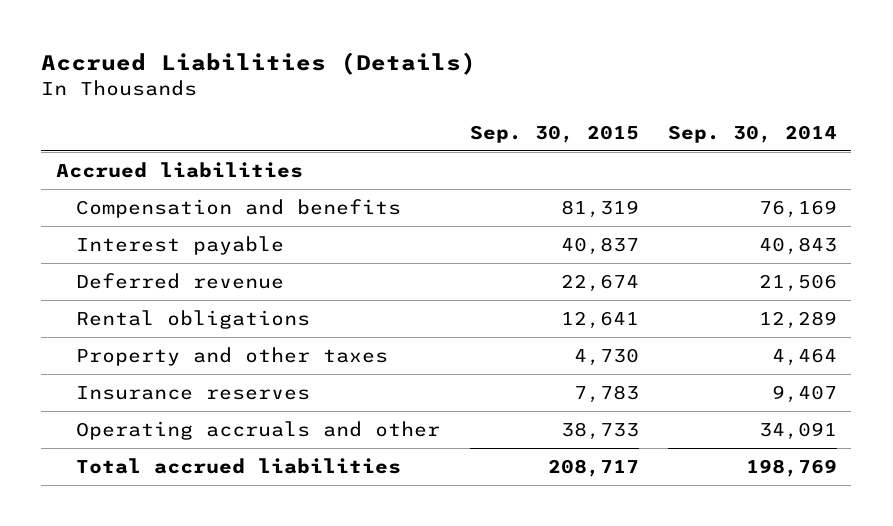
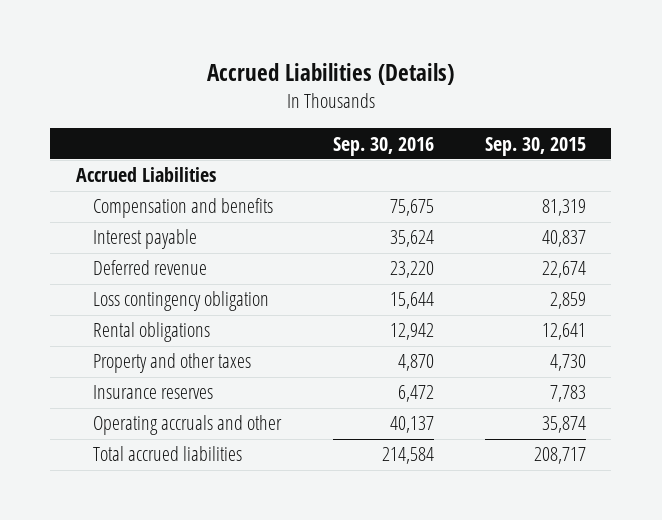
- | Sep. 30, 2015 | Sep. 30, 2014
+ | Sep. 30, 2016 | Sep. 30, 2015
- Accrued liabilities
+ Accrued Liabilities
+ Loss contingency obligation | 15,644 | 2,859
- Operating accruals and other | 38,733 | 34,091
+ Operating accruals and other | 40,137 | 35,874

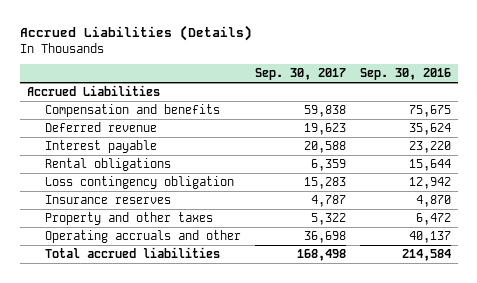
- | Sep. 30, 2016 | Sep. 30, 2015
+ | Sep. 30, 2017 | Sep. 30, 2016
- Interest payable | 35,624 | 40,837
- Deferred revenue | 23,220 | 22,674
- Loss contingency obligation | 15,644 | 2,859
- Rental obligations | 12,942 | 12,641
- Property and other taxes | 4,870 | 4,730
- Insurance reserves | 6,472 | 7,783
+ Deferred revenue | 19,623 | 35,624
+ Interest payable | 20,588 | 23,220
+ Rental obligations | 6,359 | 15,644
+ Loss contingency obligation | 15,283 | 12,942
+ Insurance reserves | 4,787 | 4,870
+ Property and other taxes | 5,322 | 6,472

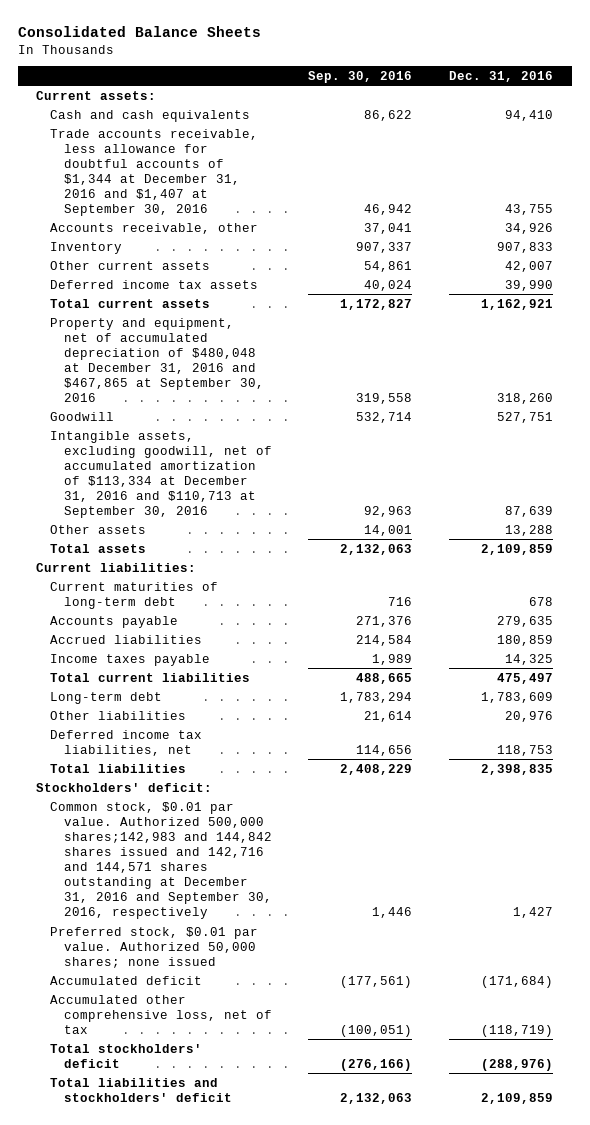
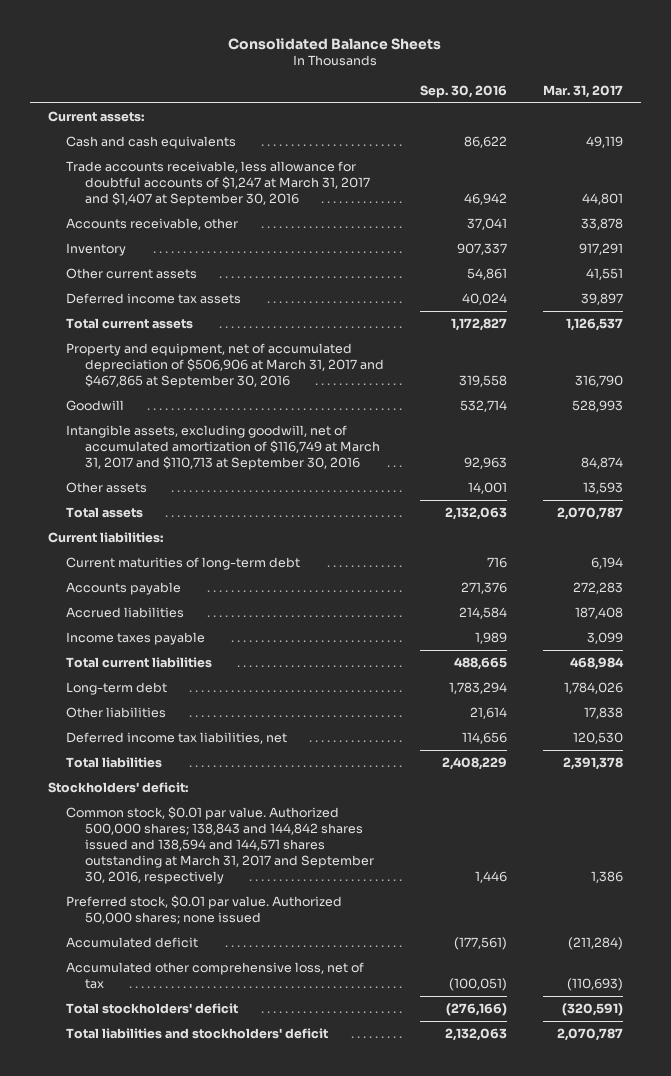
- | Sep. 30, 2016 | Dec. 31, 2016
+ | Sep. 30, 2016 | Mar. 31, 2017
- Trade accounts receivable, less allowance for doubtful accounts of $1,344 at December 31, 2016 and $1,407 at September 30, 2016 | 46,942 | 43,755
+ Trade accounts receivable, less allowance for doubtful accounts of $1,247 at March 31, 2017 and $1,407 at September 30, 2016 | 46,942 | 44,801
- Property and equipment, net of accumulated depreciation of $480,048 at December 31, 2016 and $467,865 at September 30, 2016 | 319,558 | 318,260
+ Property and equipment, net of accumulated depreciation of $506,906 at March 31, 2017 and $467,865 at September 30, 2016 | 319,558 | 316,790
- Intangible assets, excluding goodwill, net of accumulated amortization of $113,334 at December 31, 2016 and $110,713 at September 30, 2016 | 92,963 | 87,639
+ Intangible assets, excluding goodwill, net of accumulated amortization of $116,749 at March 31, 2017 and $110,713 at September 30, 2016 | 92,963 | 84,874
- Common stock, $0.01 par value. Authorized 500,000 shares;142,983 and 144,842 shares issued and 142,716 and 144,571 shares outstanding at December 31, 2016 and September 30, 2016, respectively | 1,446 | 1,427
+ Common stock, $0.01 par value. Authorized 500,000 shares; 138,843 and 144,842 shares issued and 138,594 and 144,571 shares outstanding at March 31, 2017 and September 30, 2016, respectively | 1,446 | 1,386

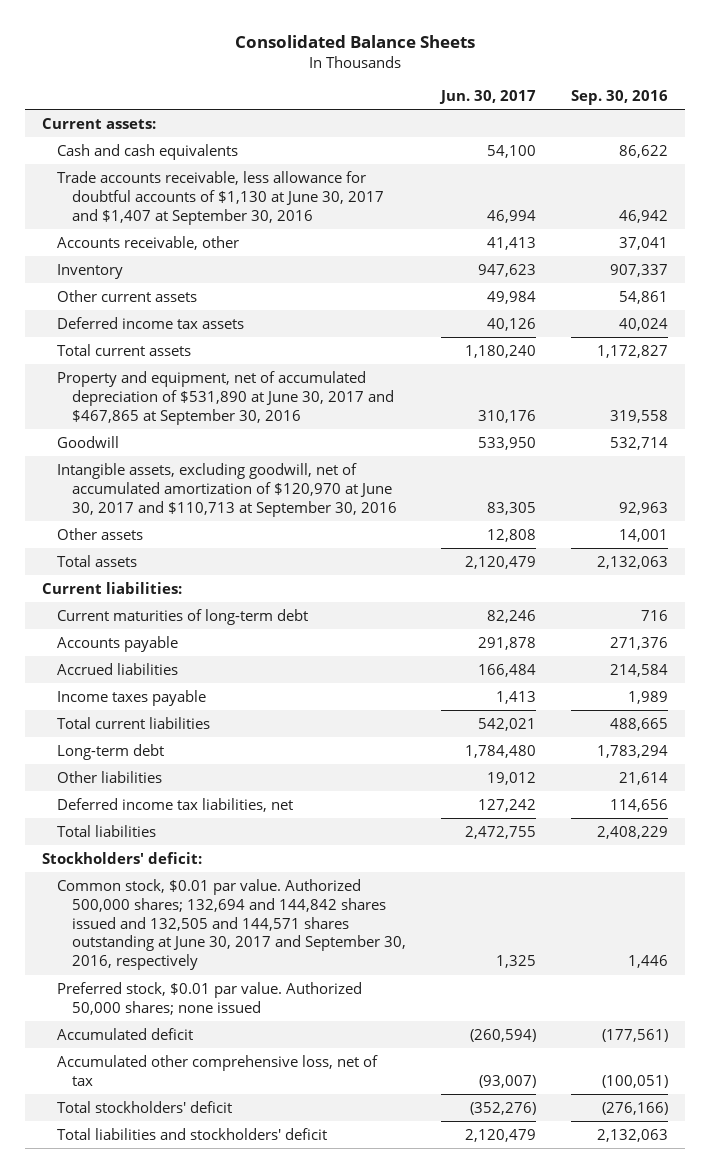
- | Sep. 30, 2016 | Mar. 31, 2017
+ | Jun. 30, 2017 | Sep. 30, 2016
- Trade accounts receivable, less allowance for doubtful accounts of $1,247 at March 31, 2017 and $1,407 at September 30, 2016 | 46,942 | 44,801
+ Trade accounts receivable, less allowance for doubtful accounts of $1,130 at June 30, 2017 and $1,407 at September 30, 2016 | 46,994 | 46,942
- Property and equipment, net of accumulated depreciation of $506,906 at March 31, 2017 and $467,865 at September 30, 2016 | 319,558 | 316,790
+ Property and equipment, net of accumulated depreciation of $531,890 at June 30, 2017 and $467,865 at September 30, 2016 | 310,176 | 319,558
- Intangible assets, excluding goodwill, net of accumulated amortization of $116,749 at March 31, 2017 and $110,713 at September 30, 2016 | 92,963 | 84,874
+ Intangible assets, excluding goodwill, net of accumulated amortization of $120,970 at June 30, 2017 and $110,713 at September 30, 2016 | 83,305 | 92,963
- Common stock, $0.01 par value. Authorized 500,000 shares; 138,843 and 144,842 shares issued and 138,594 and 144,571 shares outstanding at March 31, 2017 and September 30, 2016, respectively | 1,446 | 1,386
+ Common stock, $0.01 par value. Authorized 500,000 shares; 132,694 and 144,842 shares issued and 132,505 and 144,571 shares outstanding at June 30, 2017 and September 30, 2016, respectively | 1,325 | 1,446

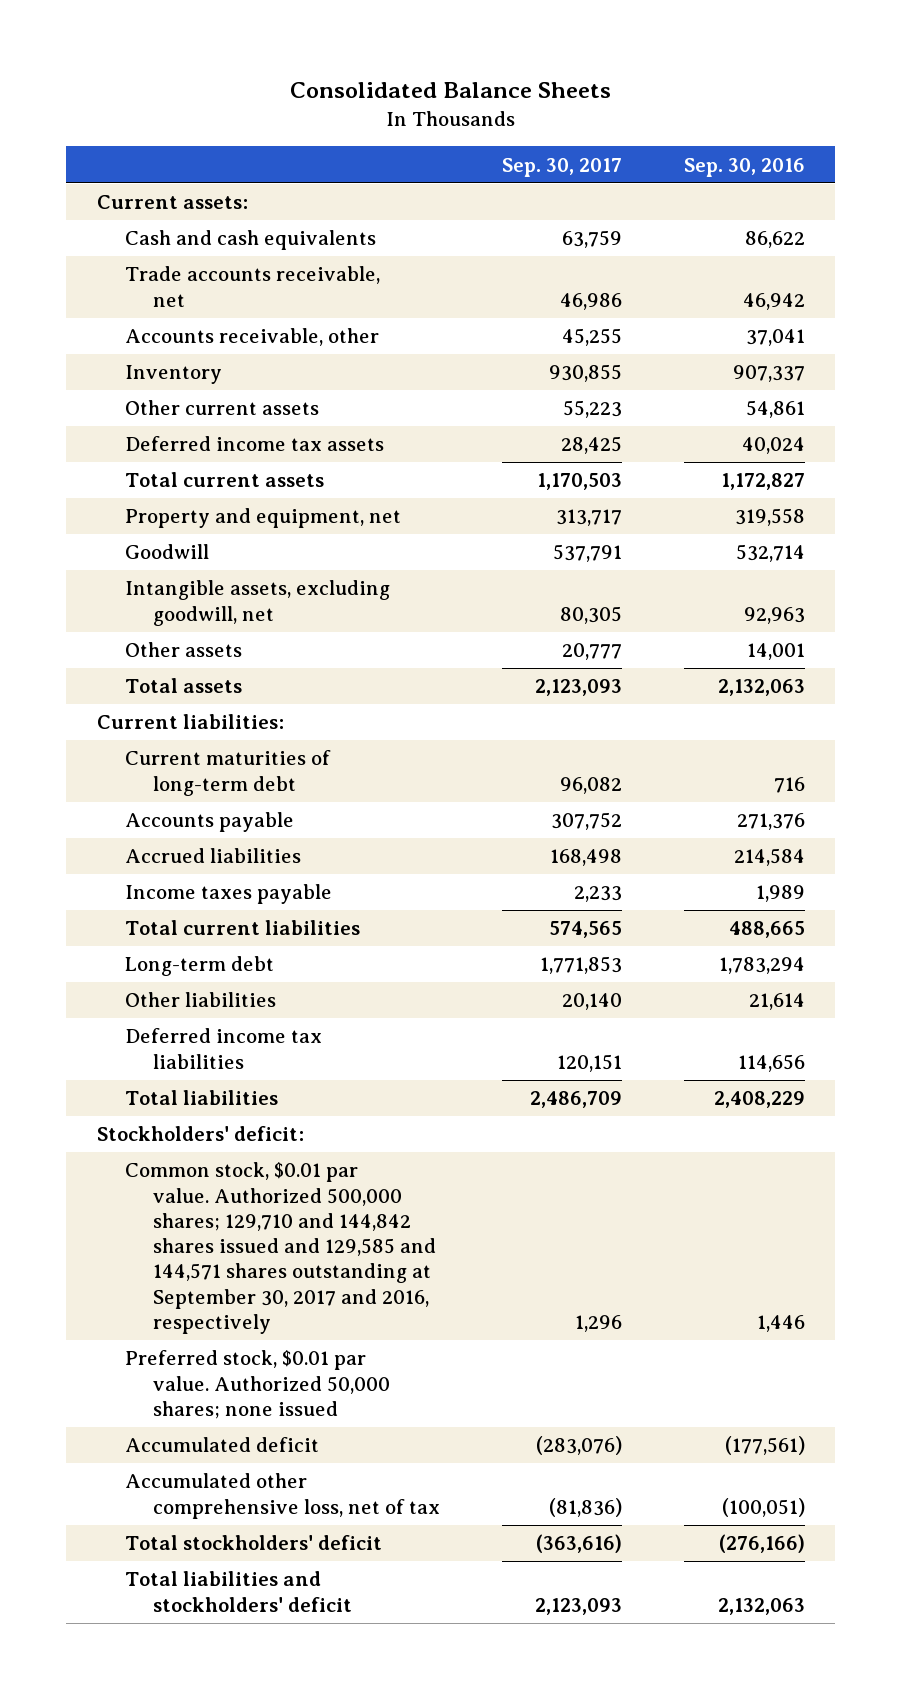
- | Jun. 30, 2017 | Sep. 30, 2016
+ | Sep. 30, 2017 | Sep. 30, 2016
- Trade accounts receivable, less allowance for doubtful accounts of $1,130 at June 30, 2017 and $1,407 at September 30, 2016 | 46,994 | 46,942
+ Trade accounts receivable, net | 46,986 | 46,942
- Property and equipment, net of accumulated depreciation of $531,890 at June 30, 2017 and $467,865 at September 30, 2016 | 310,176 | 319,558
+ Property and equipment, net | 313,717 | 319,558
- Intangible assets, excluding goodwill, net of accumulated amortization of $120,970 at June 30, 2017 and $110,713 at September 30, 2016 | 83,305 | 92,963
+ Intangible assets, excluding goodwill, net | 80,305 | 92,963
- Deferred income tax liabilities, net | 127,242 | 114,656
+ Deferred income tax liabilities | 120,151 | 114,656
- Common stock, $0.01 par value. Authorized 500,000 shares; 132,694 and 144,842 shares issued and 132,505 and 144,571 shares outstanding at June 30, 2017 and September 30, 2016, respectively | 1,325 | 1,446
+ Common stock, $0.01 par value. Authorized 500,000 shares; 129,710 and 144,842 shares issued and 129,585 and 144,571 shares outstanding at September 30, 2017 and 2016, respectively | 1,296 | 1,446

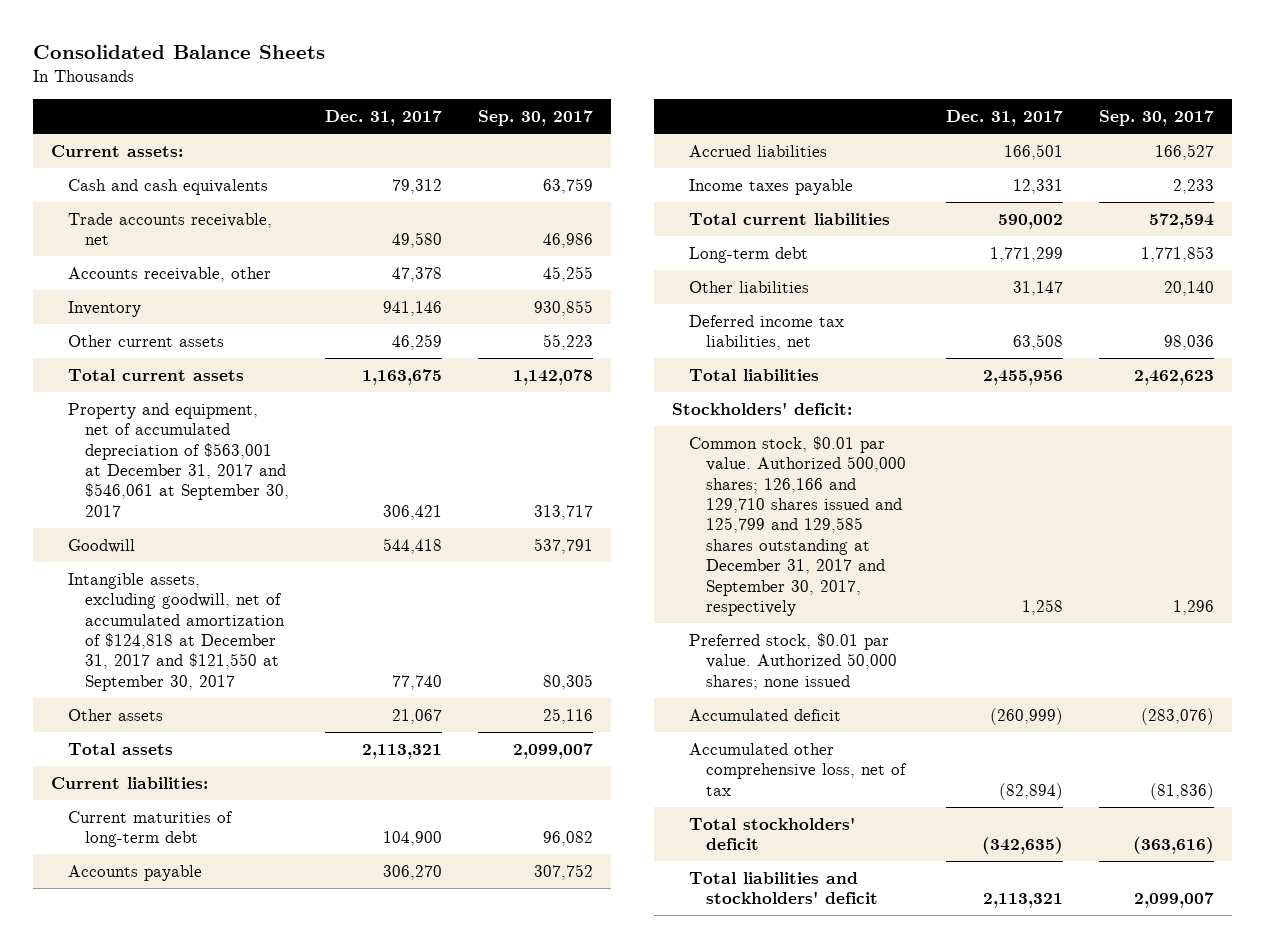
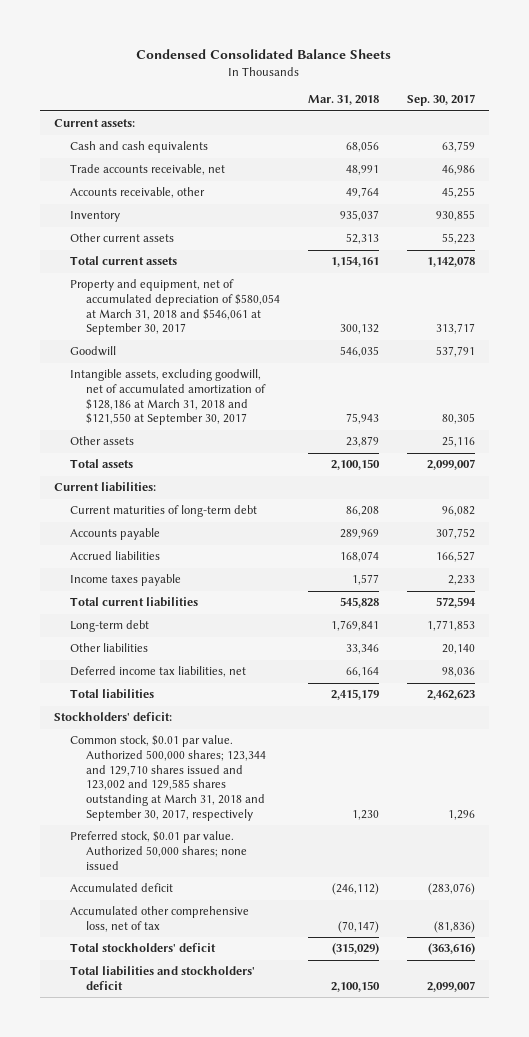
- Consolidated Balance Sheets
+ Condensed Consolidated Balance Sheets
- | Dec. 31, 2017 | Sep. 30, 2017
+ | Mar. 31, 2018 | Sep. 30, 2017
- Property and equipment, net of accumulated depreciation of $563,001 at December 31, 2017 and $546,061 at September 30, 2017 | 306,421 | 313,717
+ Property and equipment, net of accumulated depreciation of $580,054 at March 31, 2018 and $546,061 at September 30, 2017 | 300,132 | 313,717
- Intangible assets, excluding goodwill, net of accumulated amortization of $124,818 at December 31, 2017 and $121,550 at September 30, 2017 | 77,740 | 80,305
+ Intangible assets, excluding goodwill, net of accumulated amortization of $128,186 at March 31, 2018 and $121,550 at September 30, 2017 | 75,943 | 80,305
- Common stock, $0.01 par value. Authorized 500,000 shares; 126,166 and 129,710 shares issued and 125,799 and 129,585 shares outstanding at December 31, 2017 and September 30, 2017, respectively | 1,258 | 1,296
+ Common stock, $0.01 par value. Authorized 500,000 shares; 123,344 and 129,710 shares issued and 123,002 and 129,585 shares outstanding at March 31, 2018 and September 30, 2017, respectively | 1,230 | 1,296

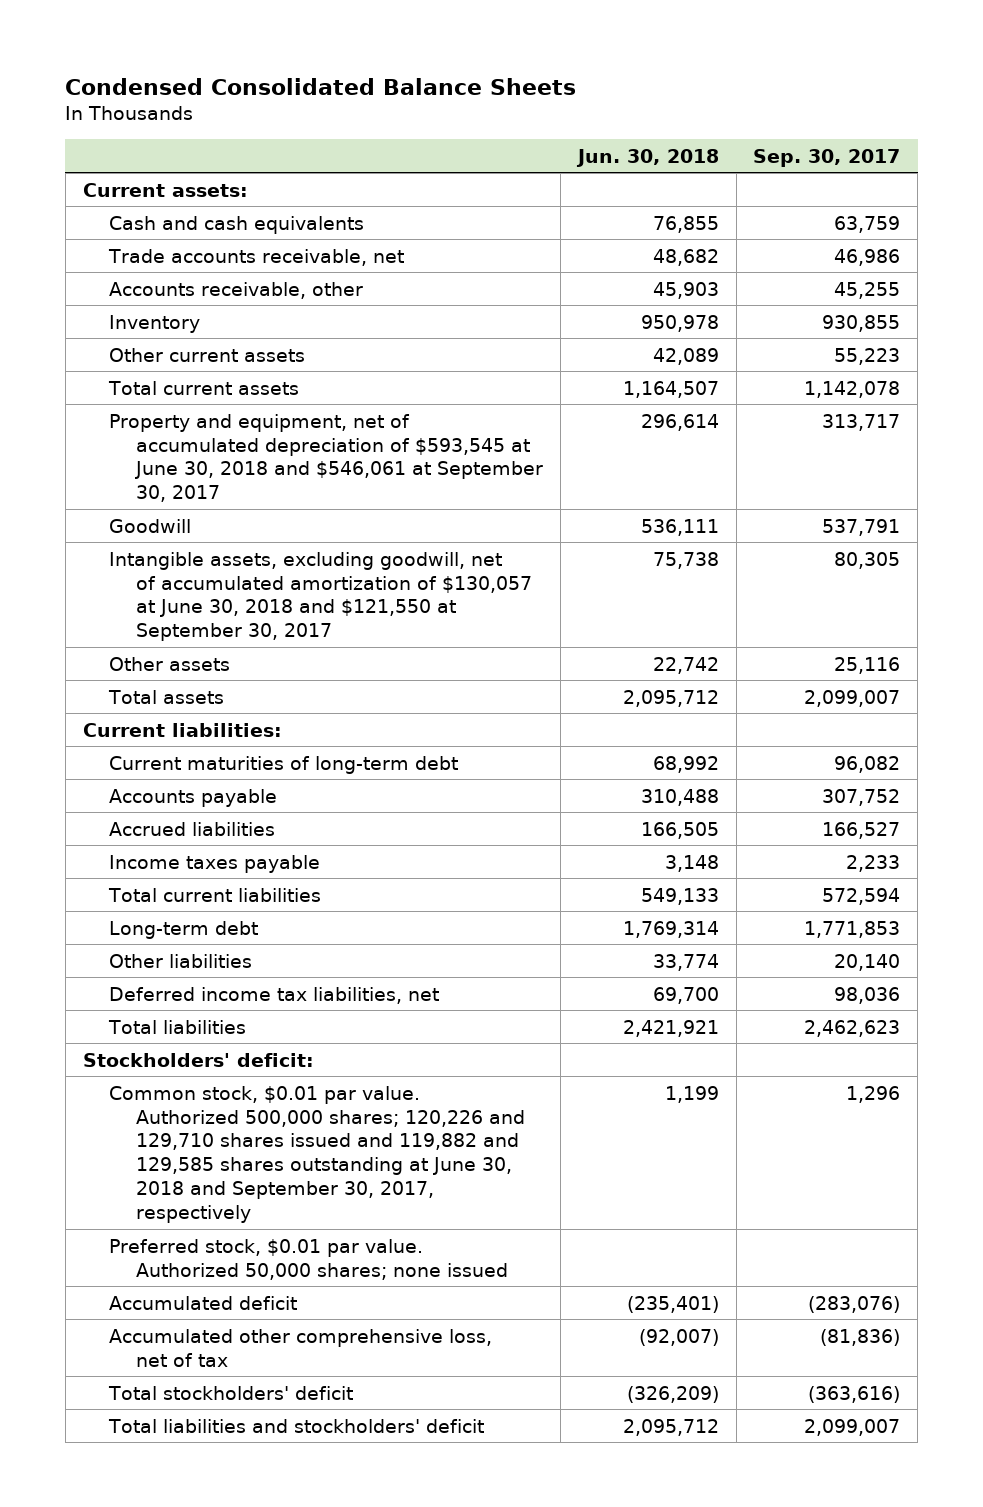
- | Mar. 31, 2018 | Sep. 30, 2017
+ | Jun. 30, 2018 | Sep. 30, 2017
- Property and equipment, net of accumulated depreciation of $580,054 at March 31, 2018 and $546,061 at September 30, 2017 | 300,132 | 313,717
+ Property and equipment, net of accumulated depreciation of $593,545 at June 30, 2018 and $546,061 at September 30, 2017 | 296,614 | 313,717
- Intangible assets, excluding goodwill, net of accumulated amortization of $128,186 at March 31, 2018 and $121,550 at September 30, 2017 | 75,943 | 80,305
+ Intangible assets, excluding goodwill, net of accumulated amortization of $130,057 at June 30, 2018 and $121,550 at September 30, 2017 | 75,738 | 80,305
- Common stock, $0.01 par value. Authorized 500,000 shares; 123,344 and 129,710 shares issued and 123,002 and 129,585 shares outstanding at March 31, 2018 and September 30, 2017, respectively | 1,230 | 1,296
+ Common stock, $0.01 par value. Authorized 500,000 shares; 120,226 and 129,710 shares issued and 119,882 and 129,585 shares outstanding at June 30, 2018 and September 30, 2017, respectively | 1,199 | 1,296

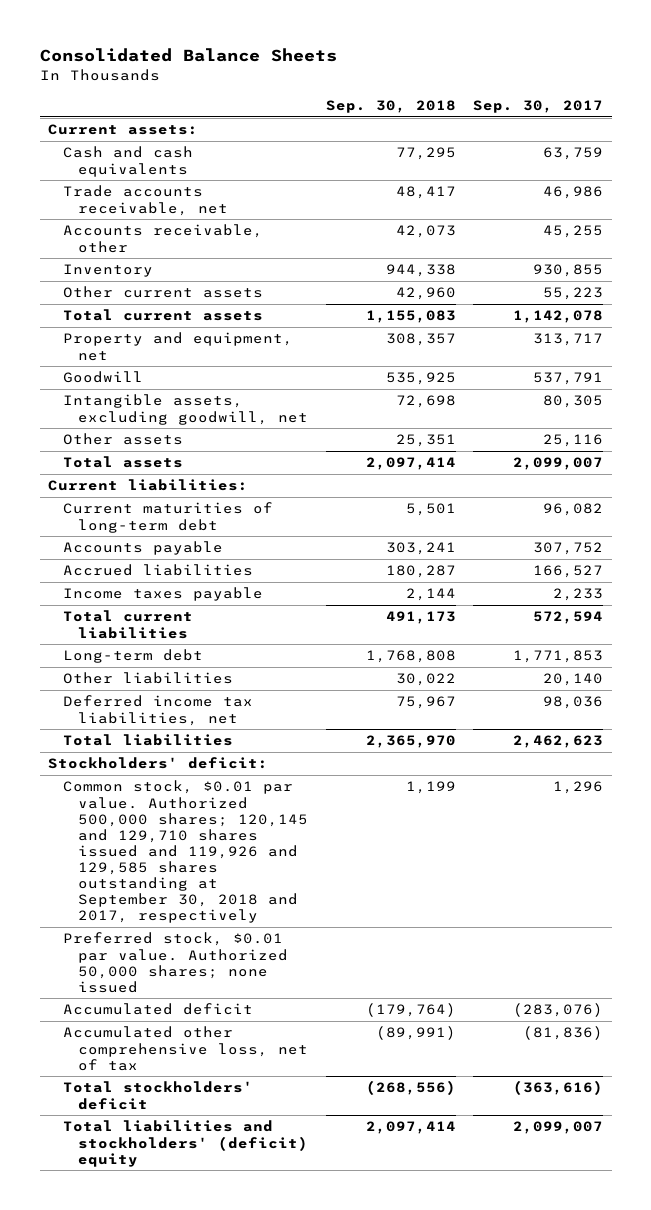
- Condensed Consolidated Balance Sheets
+ Consolidated Balance Sheets
- | Jun. 30, 2018 | Sep. 30, 2017
+ | Sep. 30, 2018 | Sep. 30, 2017
- Property and equipment, net of accumulated depreciation of $593,545 at June 30, 2018 and $546,061 at September 30, 2017 | 296,614 | 313,717
+ Property and equipment, net | 308,357 | 313,717
- Intangible assets, excluding goodwill, net of accumulated amortization of $130,057 at June 30, 2018 and $121,550 at September 30, 2017 | 75,738 | 80,305
+ Intangible assets, excluding goodwill, net | 72,698 | 80,305
- Common stock, $0.01 par value. Authorized 500,000 shares; 120,226 and 129,710 shares issued and 119,882 and 129,585 shares outstanding at June 30, 2018 and September 30, 2017, respectively | 1,199 | 1,296
+ Common stock, $0.01 par value. Authorized 500,000 shares; 120,145 and 129,710 shares issued and 119,926 and 129,585 shares outstanding at September 30, 2018 and 2017, respectively | 1,199 | 1,296
- Total liabilities and stockholders' deficit | 2,095,712 | 2,099,007
+ Total liabilities and stockholders' (deficit) equity | 2,097,414 | 2,099,007

